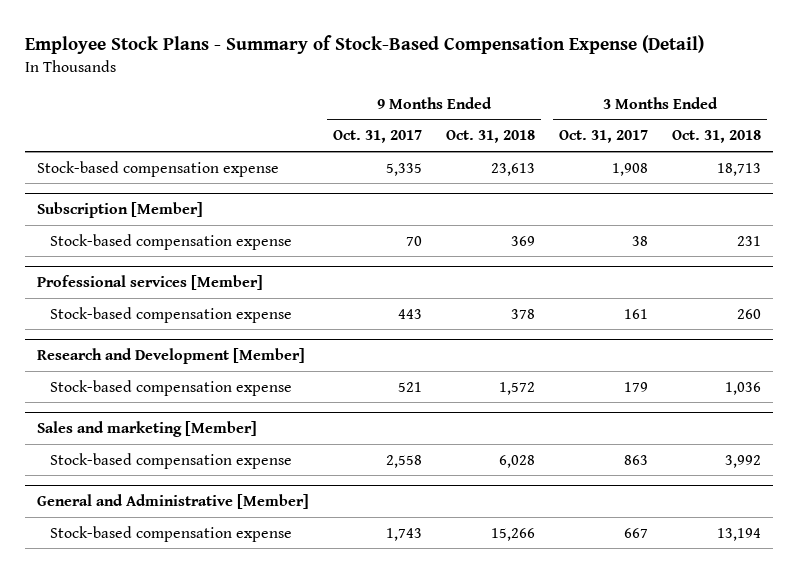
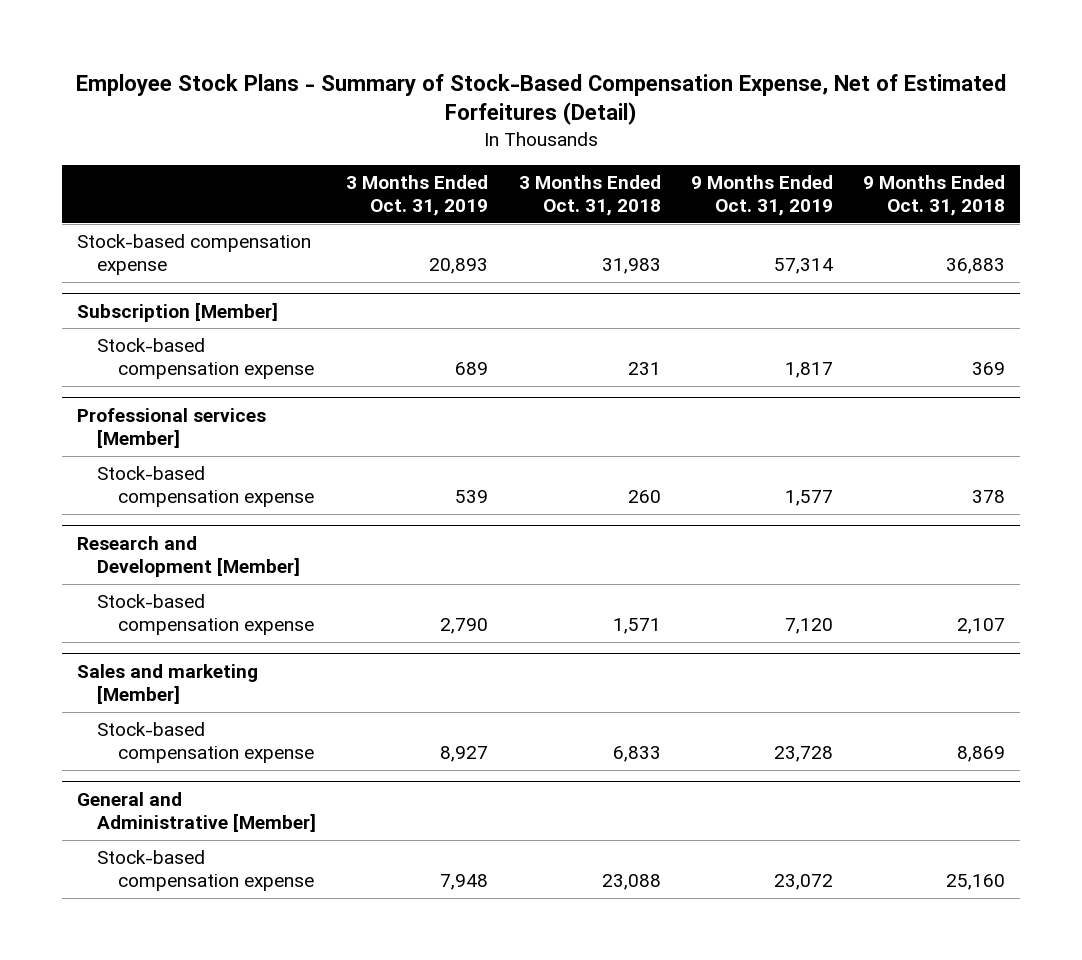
- Employee Stock Plans - Summary of Stock-Based Compensation Expense (Detail)
+ Employee Stock Plans - Summary of Stock-Based Compensation Expense, Net of Estimated Forfeitures (Detail)
- | 9 Months Ended Oct. 31, 2017 | 9 Months Ended Oct. 31, 2018 | 3 Months Ended Oct. 31, 2017 | 3 Months Ended Oct. 31, 2018
+ | 3 Months Ended Oct. 31, 2019 | 3 Months Ended Oct. 31, 2018 | 9 Months Ended Oct. 31, 2019 | 9 Months Ended Oct. 31, 2018
- Stock-based compensation expense | 5,335 | 23,613 | 1,908 | 18,713
+ Stock-based compensation expense | 20,893 | 31,983 | 57,314 | 36,883
@ Research and Development [Member]
- Stock-based compensation expense | 521 | 1,572 | 179 | 1,036
+ Stock-based compensation expense | 2,790 | 1,571 | 7,120 | 2,107
@ Sales and marketing [Member]
- Stock-based compensation expense | 2,558 | 6,028 | 863 | 3,992
+ Stock-based compensation expense | 8,927 | 6,833 | 23,728 | 8,869
@ General and Administrative [Member]
- Stock-based compensation expense | 1,743 | 15,266 | 667 | 13,194
+ Stock-based compensation expense | 7,948 | 23,088 | 23,072 | 25,160

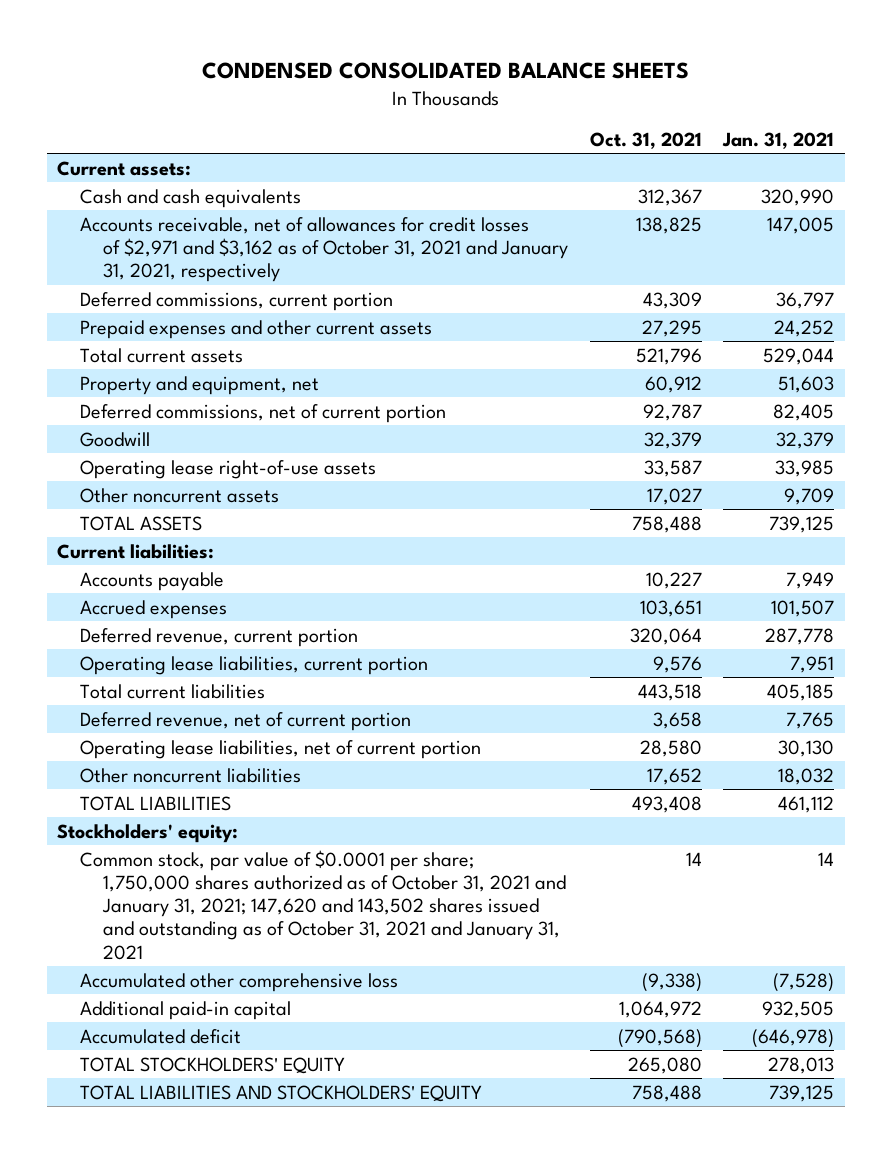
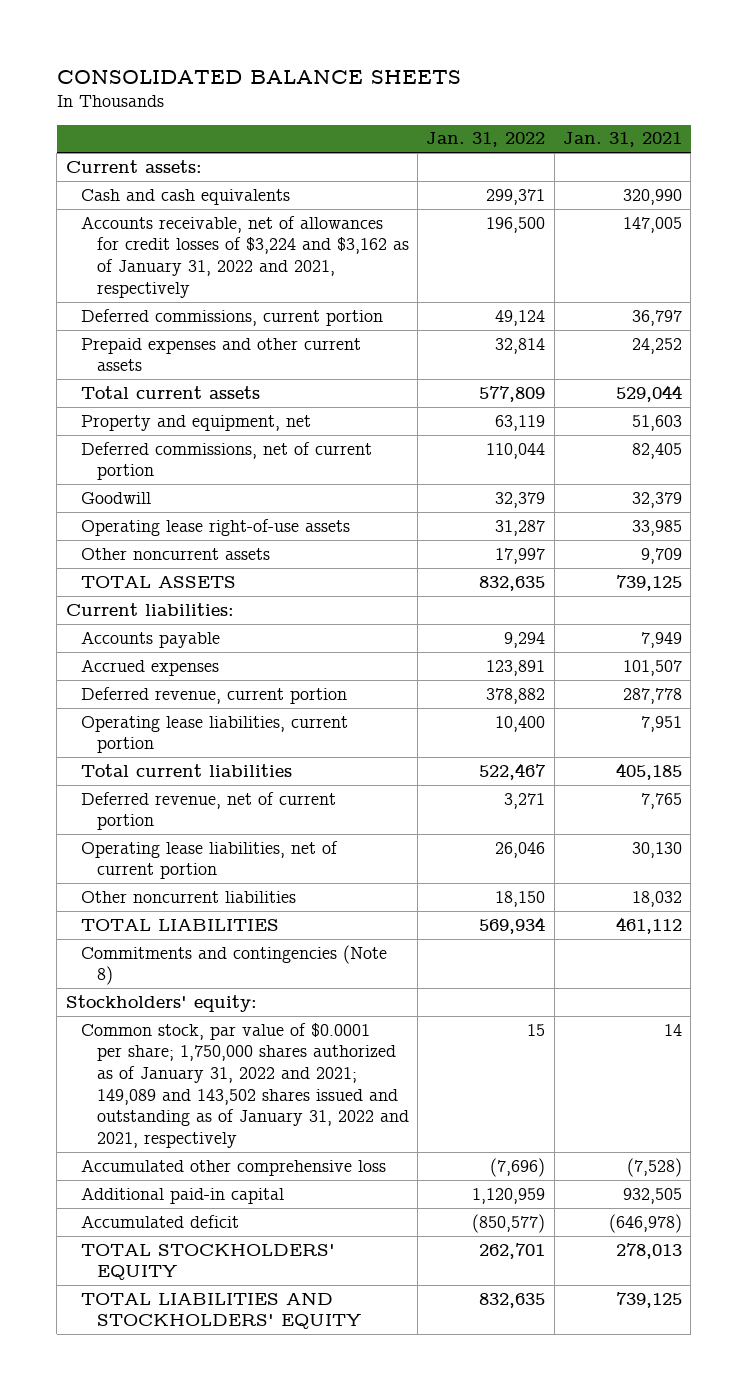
- CONDENSED CONSOLIDATED BALANCE SHEETS
+ CONSOLIDATED BALANCE SHEETS
- | Oct. 31, 2021 | Jan. 31, 2021
+ | Jan. 31, 2022 | Jan. 31, 2021
- Accounts receivable, net of allowances for credit losses of $2,971 and $3,162 as of October 31, 2021 and January 31, 2021, respectively | 138,825 | 147,005
+ Accounts receivable, net of allowances for credit losses of $3,224 and $3,162 as of January 31, 2022 and 2021, respectively | 196,500 | 147,005
+ Commitments and contingencies (Note 8)
- Common stock, par value of $0.0001 per share; 1,750,000 shares authorized as of October 31, 2021 and January 31, 2021; 147,620 and 143,502 shares issued and outstanding as of October 31, 2021 and January 31, 2021 | 14 | 14
+ Common stock, par value of $0.0001 per share; 1,750,000 shares authorized as of January 31, 2022 and 2021; 149,089 and 143,502 shares issued and outstanding as of January 31, 2022 and 2021, respectively | 15 | 14

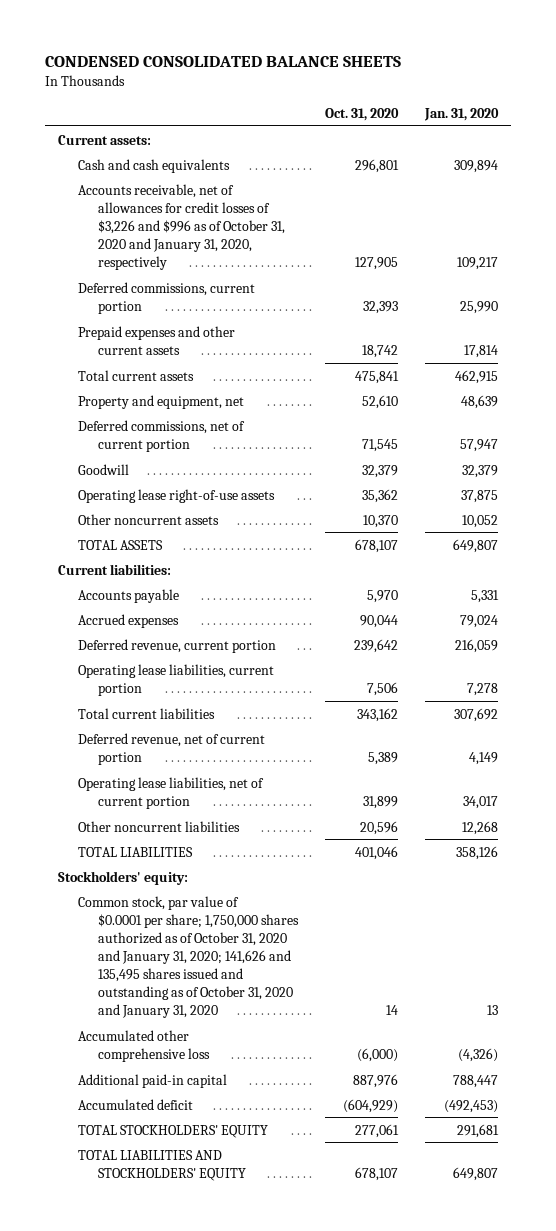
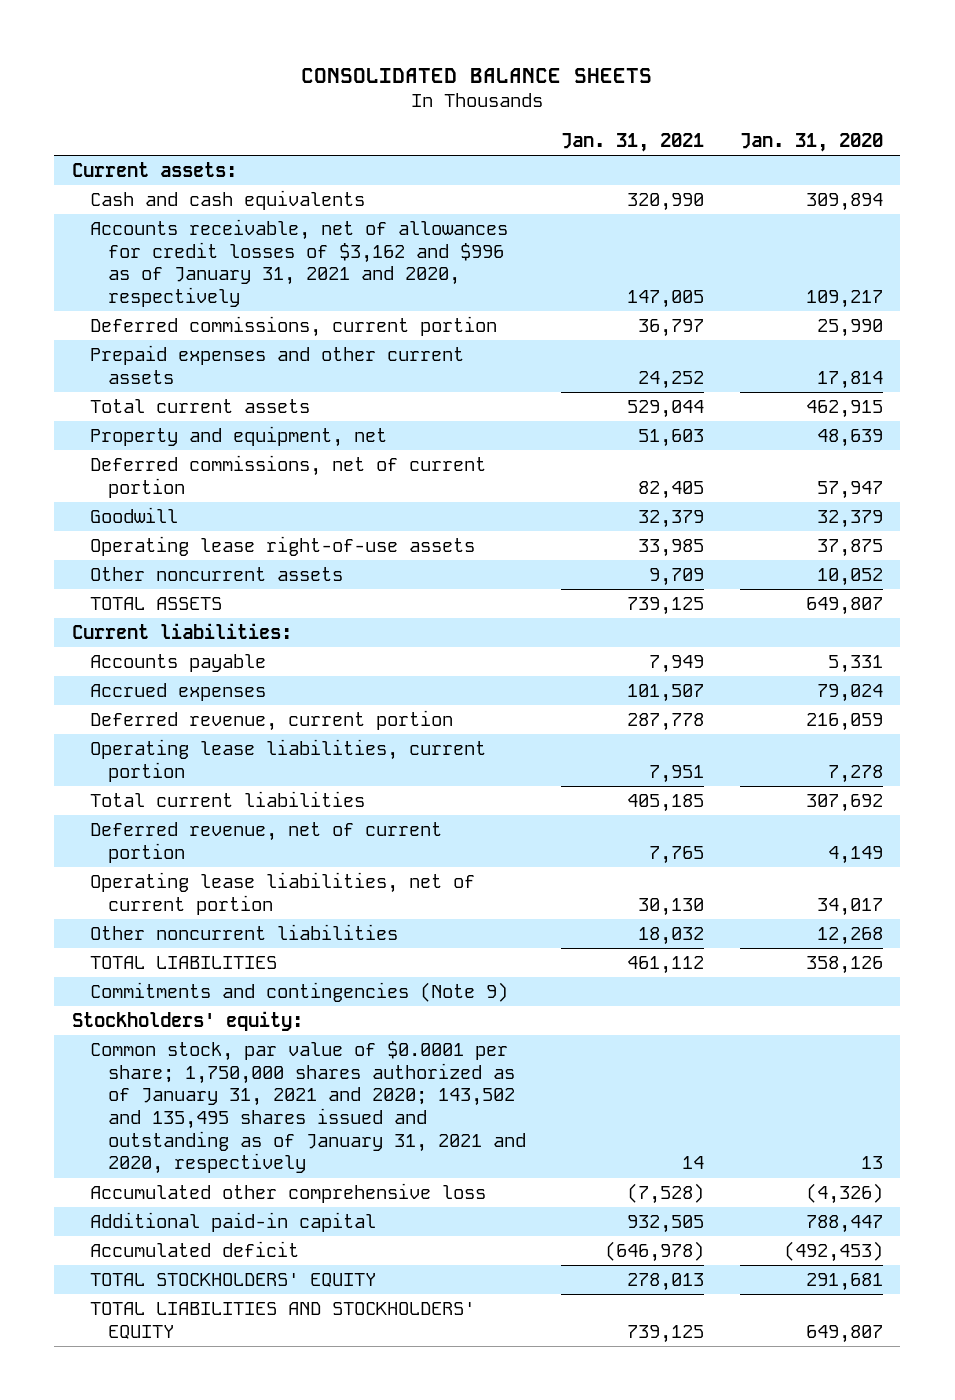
- CONDENSED CONSOLIDATED BALANCE SHEETS
+ CONSOLIDATED BALANCE SHEETS
- | Oct. 31, 2020 | Jan. 31, 2020
+ | Jan. 31, 2021 | Jan. 31, 2020
- Accounts receivable, net of allowances for credit losses of $3,226 and $996 as of October 31, 2020 and January 31, 2020, respectively | 127,905 | 109,217
+ Accounts receivable, net of allowances for credit losses of $3,162 and $996 as of January 31, 2021 and 2020, respectively | 147,005 | 109,217
+ Commitments and contingencies (Note 9)
- Common stock, par value of $0.0001 per share; 1,750,000 shares authorized as of October 31, 2020 and January 31, 2020; 141,626 and 135,495 shares issued and outstanding as of October 31, 2020 and January 31, 2020 | 14 | 13
+ Common stock, par value of $0.0001 per share; 1,750,000 shares authorized as of January 31, 2021 and 2020; 143,502 and 135,495 shares issued and outstanding as of January 31, 2021 and 2020, respectively | 14 | 13

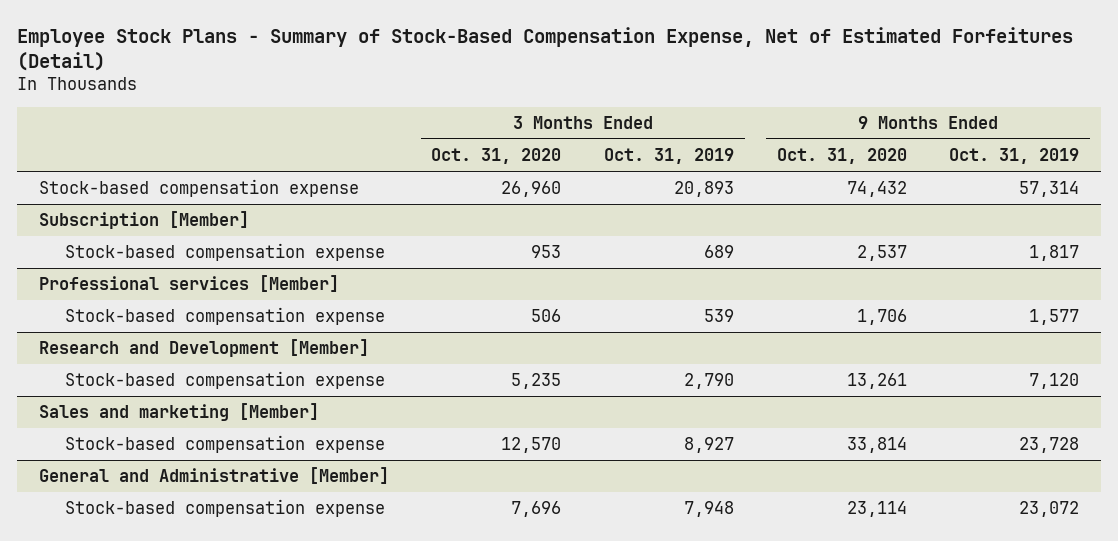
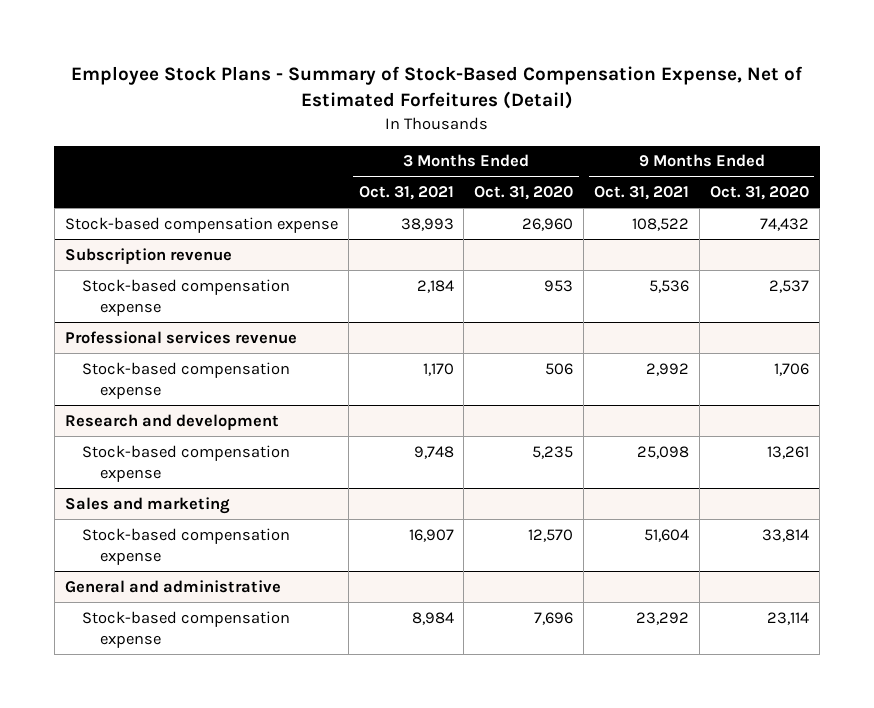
- | 3 Months Ended Oct. 31, 2020 | 3 Months Ended Oct. 31, 2019 | 9 Months Ended Oct. 31, 2020 | 9 Months Ended Oct. 31, 2019
+ | 3 Months Ended Oct. 31, 2021 | 3 Months Ended Oct. 31, 2020 | 9 Months Ended Oct. 31, 2021 | 9 Months Ended Oct. 31, 2020
- Subscription [Member]
+ Subscription revenue
- Professional services [Member]
+ Professional services revenue
- Research and Development [Member]
+ Research and development
- Sales and marketing [Member]
+ Sales and marketing
- General and Administrative [Member]
+ General and administrative

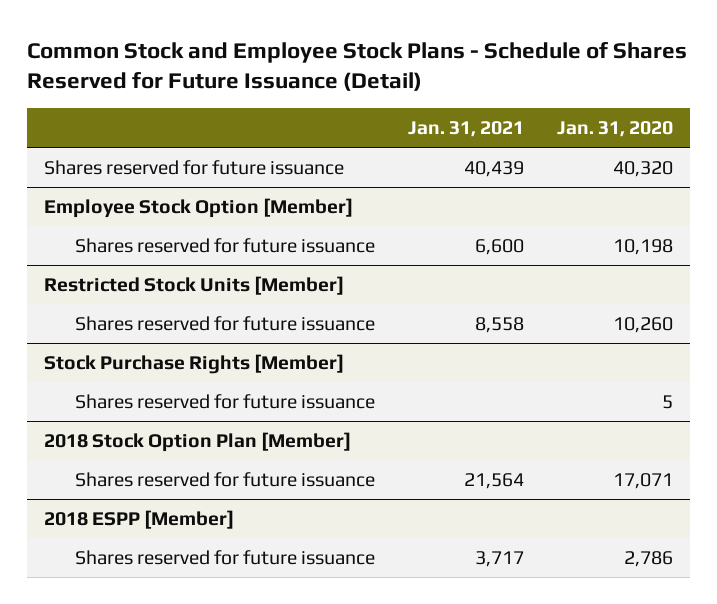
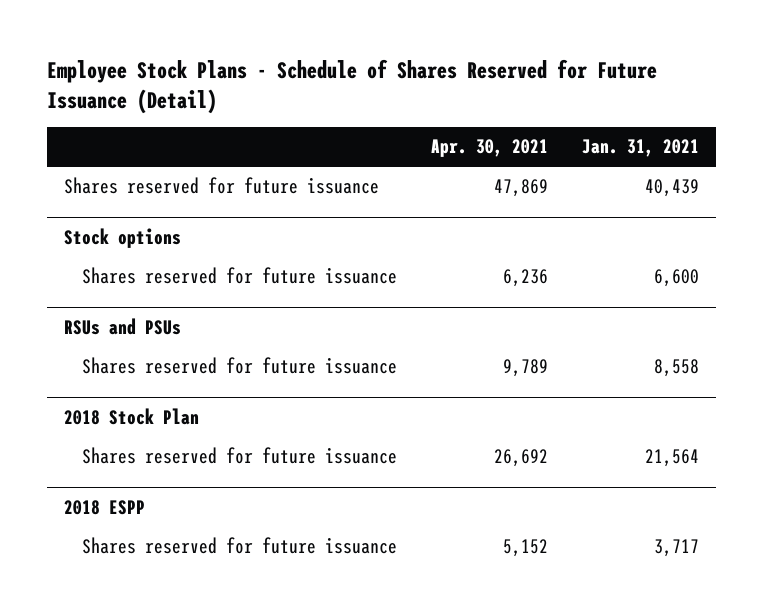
- Common Stock and Employee Stock Plans - Schedule of Shares Reserved for Future Issuance (Detail)
+ Employee Stock Plans - Schedule of Shares Reserved for Future Issuance (Detail)
- | Jan. 31, 2021 | Jan. 31, 2020
+ | Apr. 30, 2021 | Jan. 31, 2021
- Employee Stock Option [Member]
+ Stock options
- Restricted Stock Units [Member]
+ RSUs and PSUs
- Stock Purchase Rights [Member]
- Shares reserved for future issuance | | 5
- 2018 Stock Option Plan [Member]
+ 2018 Stock Plan
- 2018 ESPP [Member]
+ 2018 ESPP

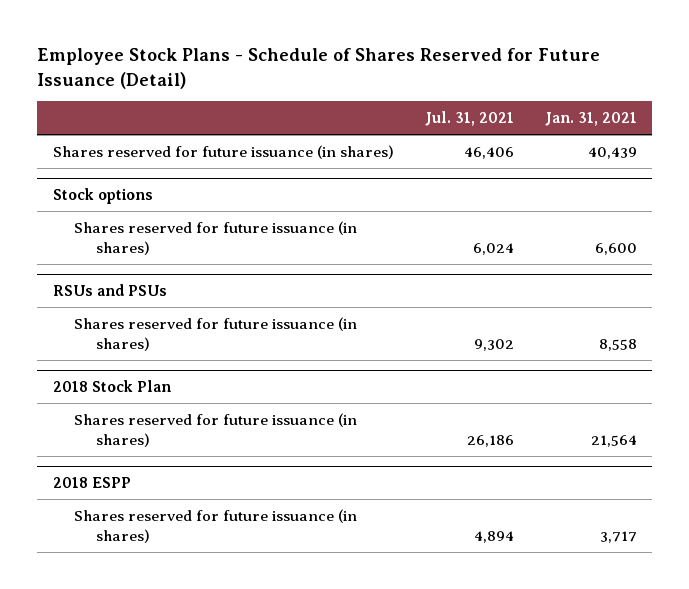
- | Apr. 30, 2021 | Jan. 31, 2021
+ | Jul. 31, 2021 | Jan. 31, 2021
- Shares reserved for future issuance | 47,869 | 40,439
+ Shares reserved for future issuance (in shares) | 46,406 | 40,439
@ Stock options
- Shares reserved for future issuance | 6,236 | 6,600
+ Shares reserved for future issuance (in shares) | 6,024 | 6,600
@ RSUs and PSUs
- Shares reserved for future issuance | 9,789 | 8,558
+ Shares reserved for future issuance (in shares) | 9,302 | 8,558
@ 2018 Stock Plan
- Shares reserved for future issuance | 26,692 | 21,564
+ Shares reserved for future issuance (in shares) | 26,186 | 21,564
@ 2018 ESPP
- Shares reserved for future issuance | 5,152 | 3,717
+ Shares reserved for future issuance (in shares) | 4,894 | 3,717

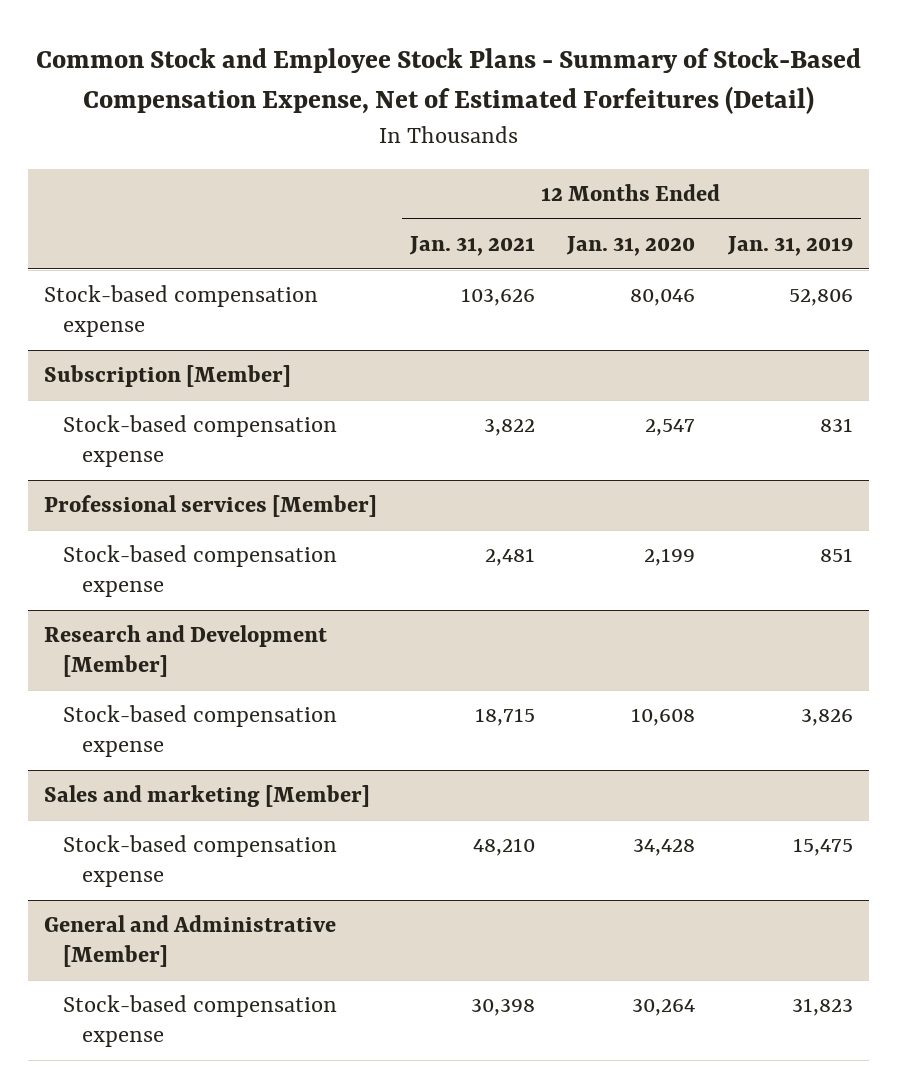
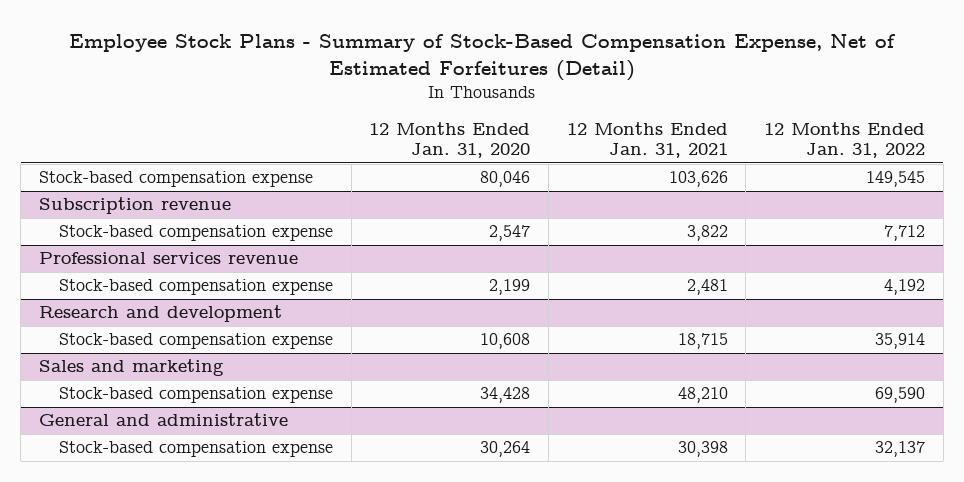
- Common Stock and Employee Stock Plans - Summary of Stock-Based Compensation Expense, Net of Estimated Forfeitures (Detail)
+ Employee Stock Plans - Summary of Stock-Based Compensation Expense, Net of Estimated Forfeitures (Detail)
- | 12 Months Ended Jan. 31, 2021 | 12 Months Ended Jan. 31, 2020 | 12 Months Ended Jan. 31, 2019
+ | 12 Months Ended Jan. 31, 2020 | 12 Months Ended Jan. 31, 2021 | 12 Months Ended Jan. 31, 2022
- Subscription [Member]
+ Subscription revenue
- Professional services [Member]
+ Professional services revenue
- Research and Development [Member]
+ Research and development
- Sales and marketing [Member]
+ Sales and marketing
- General and Administrative [Member]
+ General and administrative

